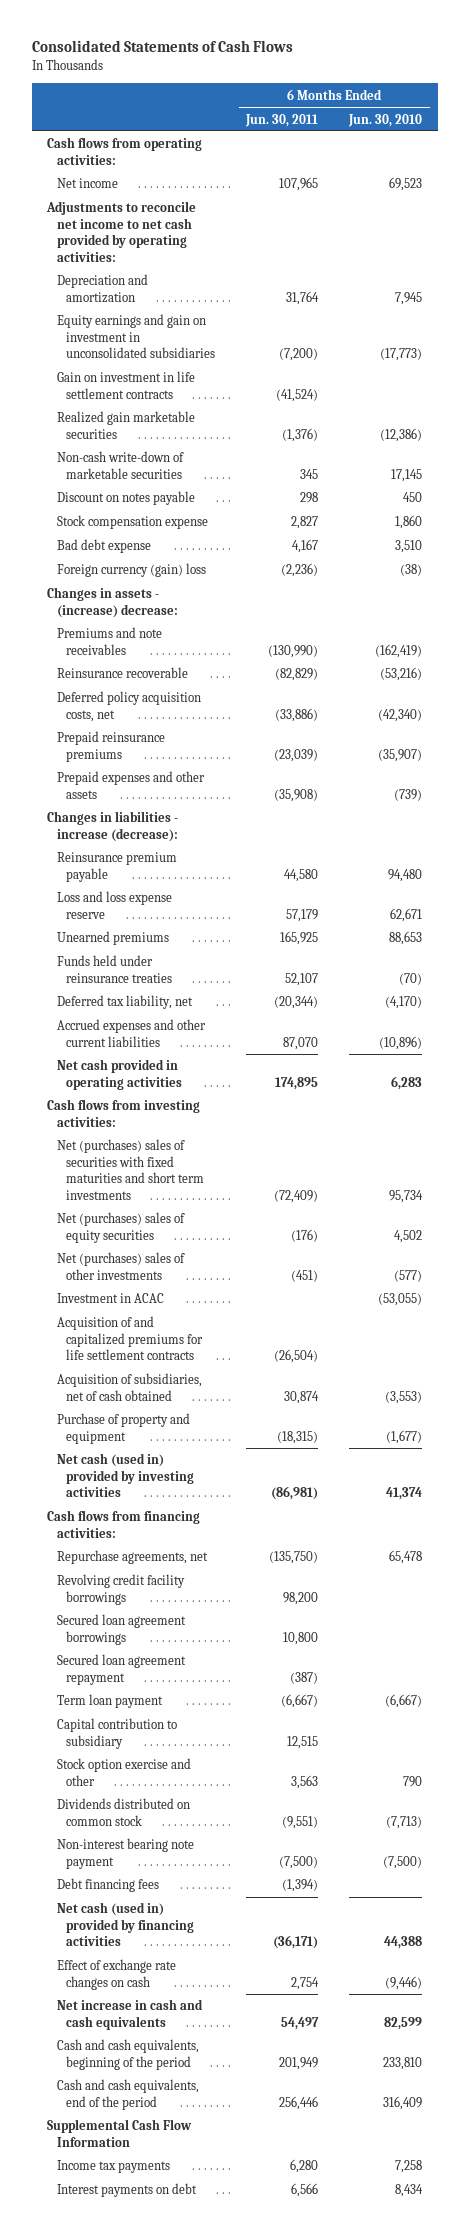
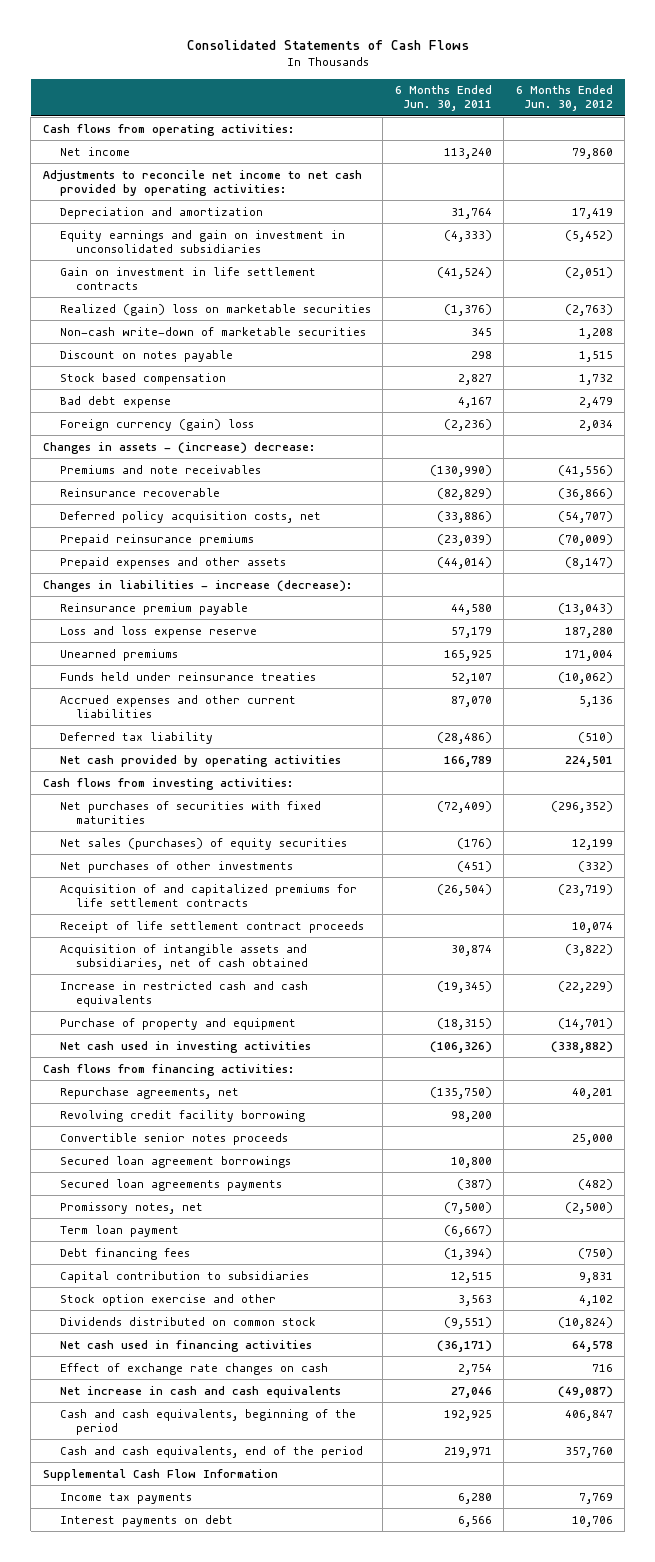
- | 6 Months Ended Jun. 30, 2011 | 6 Months Ended Jun. 30, 2010
+ | 6 Months Ended Jun. 30, 2011 | 6 Months Ended Jun. 30, 2012
- Net income | 107,965 | 69,523
+ Net income | 113,240 | 79,860
- Equity earnings and gain on investment in unconsolidated subsidiaries | (7,200) | (17,773)
+ Equity earnings and gain on investment in unconsolidated subsidiaries | (4,333) | (5,452)
- Realized gain marketable securities | (1,376) | (12,386)
+ Realized (gain) loss on marketable securities | (1,376) | (2,763)
- Stock compensation expense | 2,827 | 1,860
+ Stock based compensation | 2,827 | 1,732
- Prepaid expenses and other assets | (35,908) | (739)
+ Prepaid expenses and other assets | (44,014) | (8,147)
- Deferred tax liability, net | (20,344) | (4,170)
- Net cash provided in operating activities | 174,895 | 6,283
+ Deferred tax liability | (28,486) | (510)
+ Net cash provided by operating activities | 166,789 | 224,501
- Net (purchases) sales of securities with fixed maturities and short term investments | (72,409) | 95,734
- Net (purchases) sales of equity securities | (176) | 4,502
- Net (purchases) sales of other investments | (451) | (577)
- Investment in ACAC | | (53,055)
+ Net purchases of securities with fixed maturities | (72,409) | (296,352)
+ Net sales (purchases) of equity securities | (176) | 12,199
+ Net purchases of other investments | (451) | (332)
- Acquisition of subsidiaries, net of cash obtained | 30,874 | (3,553)
+ Receipt of life settlement contract proceeds | | 10,074
+ Acquisition of intangible assets and subsidiaries, net of cash obtained | 30,874 | (3,822)
+ Increase in restricted cash and cash equivalents | (19,345) | (22,229)
- Net cash (used in) provided by investing activities | (86,981) | 41,374
+ Net cash used in investing activities | (106,326) | (338,882)
- Revolving credit facility borrowings | 98,200 |
+ Revolving credit facility borrowing | 98,200 |
+ Convertible senior notes proceeds | | 25,000
- Secured loan agreement repayment | (387) |
+ Secured loan agreements payments | (387) | (482)
+ Promissory notes, net | (7,500) | (2,500)
- Capital contribution to subsidiary | 12,515 |
moved up: Debt financing fees | (1,394) | (750)
+ Capital contribution to subsidiaries | 12,515 | 9,831
- Non-interest bearing note payment | (7,500) | (7,500)
- Net cash (used in) provided by financing activities | (36,171) | 44,388
+ Net cash used in financing activities | (36,171) | 64,578
- Net increase in cash and cash equivalents | 54,497 | 82,599
- Cash and cash equivalents, beginning of the period | 201,949 | 233,810
- Cash and cash equivalents, end of the period | 256,446 | 316,409
+ Net increase in cash and cash equivalents | 27,046 | (49,087)
+ Cash and cash equivalents, beginning of the period | 192,925 | 406,847
+ Cash and cash equivalents, end of the period | 219,971 | 357,760

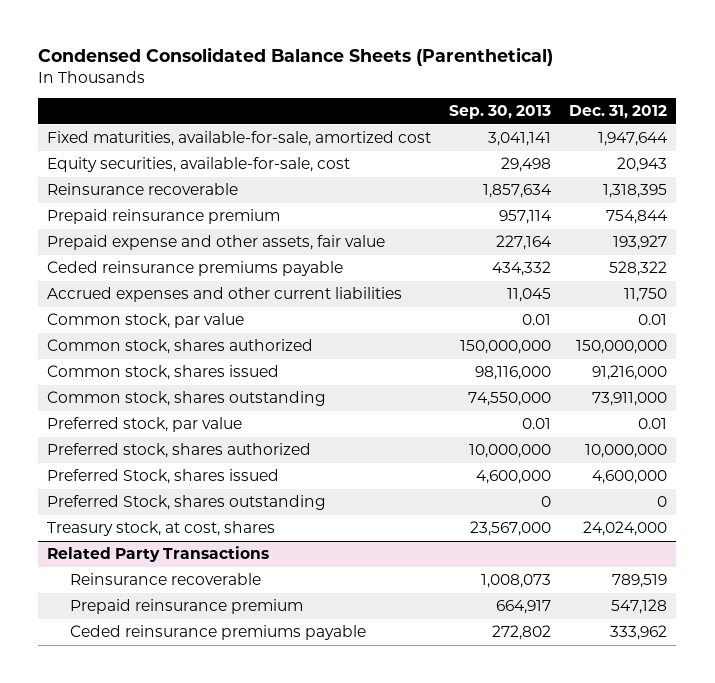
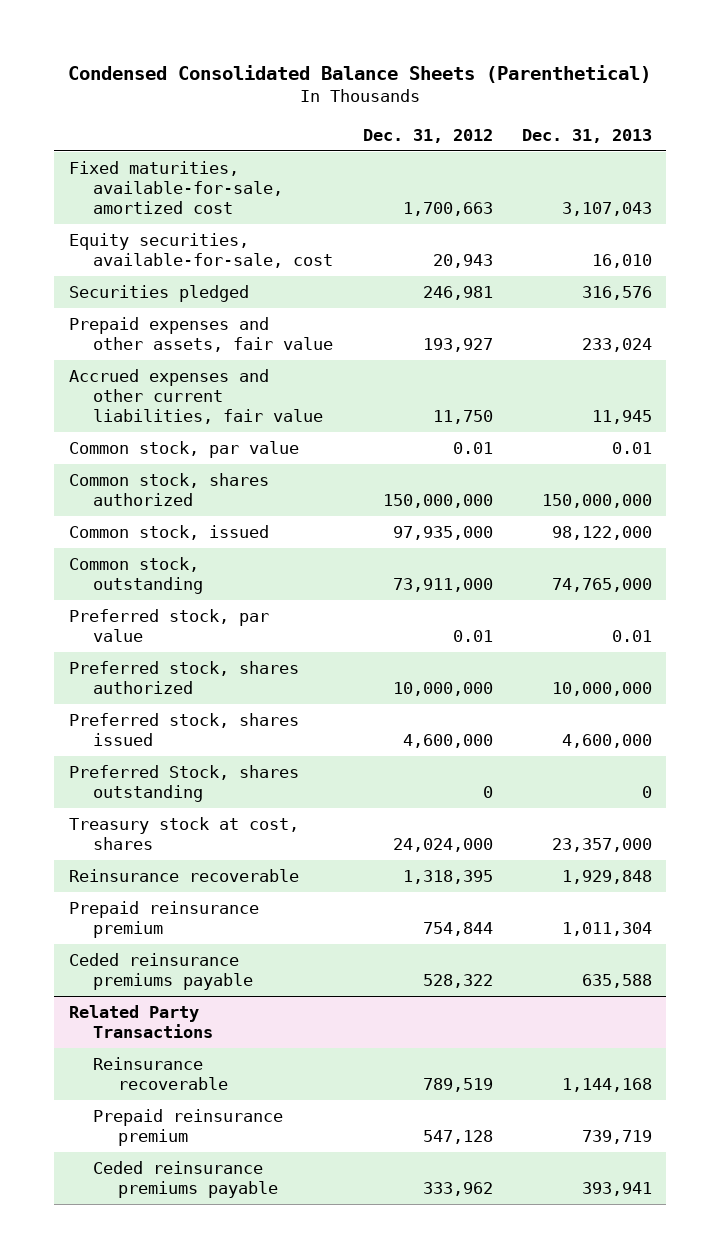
- | Sep. 30, 2013 | Dec. 31, 2012
+ | Dec. 31, 2012 | Dec. 31, 2013
- Fixed maturities, available-for-sale, amortized cost | 3,041,141 | 1,947,644
+ Fixed maturities, available-for-sale, amortized cost | 1,700,663 | 3,107,043
- Prepaid expense and other assets, fair value | 227,164 | 193,927
- Accrued expenses and other current liabilities | 11,045 | 11,750
+ Securities pledged | 246,981 | 316,576
+ Prepaid expenses and other assets, fair value | 193,927 | 233,024
+ Accrued expenses and other current liabilities, fair value | 11,750 | 11,945
- Common stock, shares issued | 98,116,000 | 91,216,000
- Common stock, shares outstanding | 74,550,000 | 73,911,000
+ Common stock, issued | 97,935,000 | 98,122,000
+ Common stock, outstanding | 73,911,000 | 74,765,000
- Preferred Stock, shares issued | 4,600,000 | 4,600,000
+ Preferred stock, shares issued | 4,600,000 | 4,600,000
- Treasury stock, at cost, shares | 23,567,000 | 24,024,000
+ Treasury stock at cost, shares | 24,024,000 | 23,357,000
moved down: Reinsurance recoverable | 1,318,395 | 1,929,848
moved down: Prepaid reinsurance premium | 754,844 | 1,011,304
moved down: Ceded reinsurance premiums payable | 528,322 | 635,588

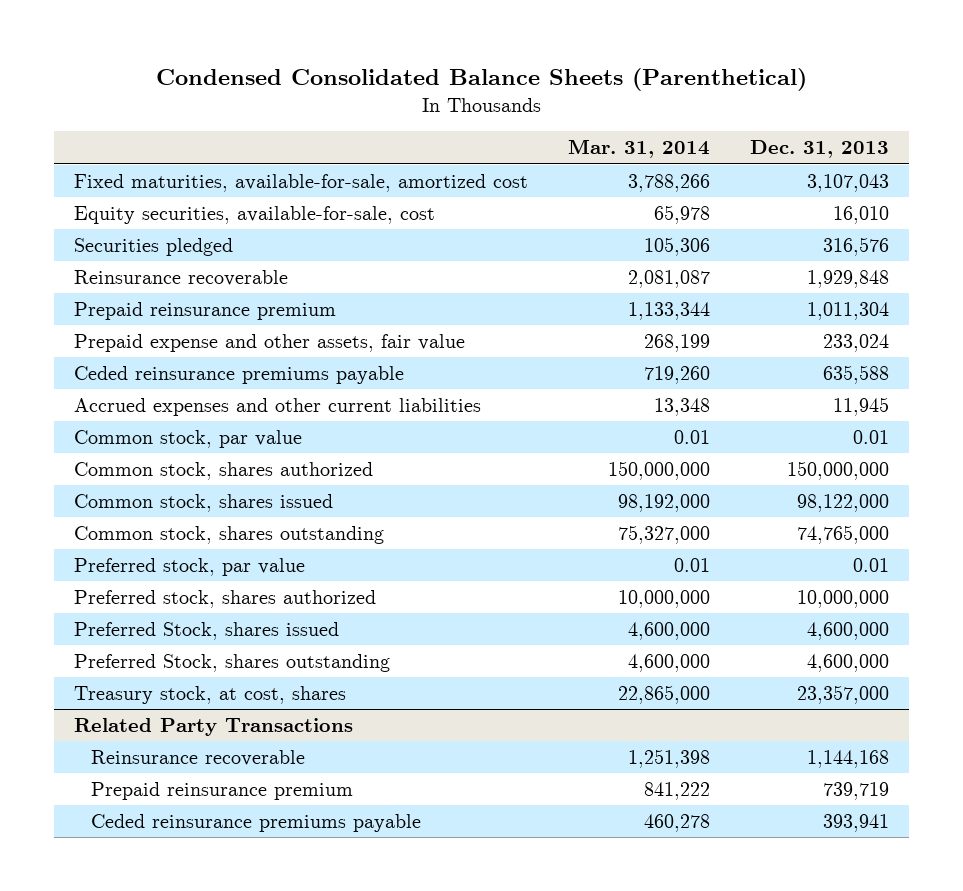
- | Dec. 31, 2012 | Dec. 31, 2013
+ | Mar. 31, 2014 | Dec. 31, 2013
- Prepaid expenses and other assets, fair value | 193,927 | 233,024
- Accrued expenses and other current liabilities, fair value | 11,750 | 11,945
moved up: Reinsurance recoverable | 2,081,087 | 1,929,848
moved up: Prepaid reinsurance premium | 1,133,344 | 1,011,304
+ Prepaid expense and other assets, fair value | 268,199 | 233,024
moved up: Ceded reinsurance premiums payable | 719,260 | 635,588
+ Accrued expenses and other current liabilities | 13,348 | 11,945
- Common stock, issued | 97,935,000 | 98,122,000
- Common stock, outstanding | 73,911,000 | 74,765,000
+ Common stock, shares issued | 98,192,000 | 98,122,000
+ Common stock, shares outstanding | 75,327,000 | 74,765,000
- Preferred stock, shares issued | 4,600,000 | 4,600,000
- Preferred Stock, shares outstanding | 0 | 0
- Treasury stock at cost, shares | 24,024,000 | 23,357,000
+ Preferred Stock, shares issued | 4,600,000 | 4,600,000
+ Preferred Stock, shares outstanding | 4,600,000 | 4,600,000
+ Treasury stock, at cost, shares | 22,865,000 | 23,357,000

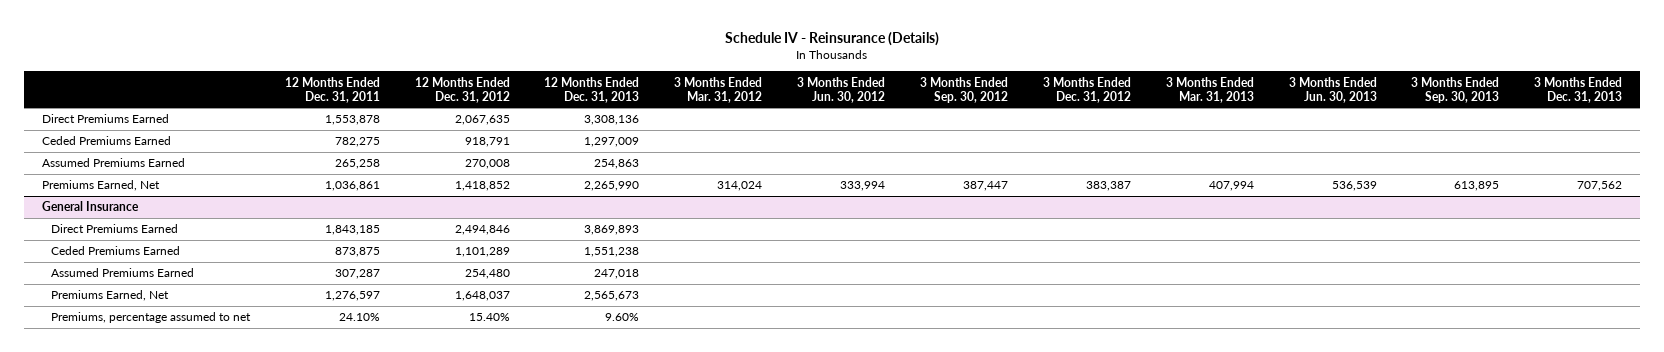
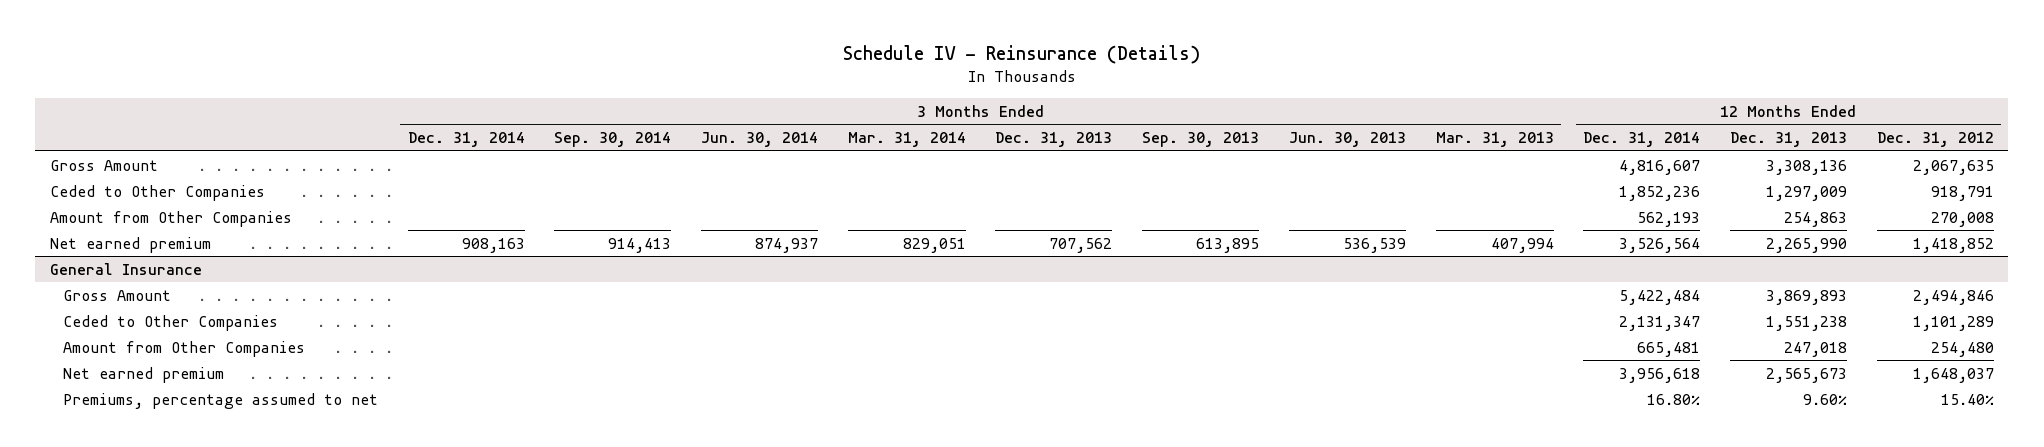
- | 12 Months Ended Dec. 31, 2011 | 12 Months Ended Dec. 31, 2012 | 12 Months Ended Dec. 31, 2013 | 3 Months Ended Mar. 31, 2012 | 3 Months Ended Jun. 30, 2012 | 3 Months Ended Sep. 30, 2012 | 3 Months Ended Dec. 31, 2012 | 3 Months Ended Mar. 31, 2013 | 3 Months Ended Jun. 30, 2013 | 3 Months Ended Sep. 30, 2013 | 3 Months Ended Dec. 31, 2013
+ | 3 Months Ended Dec. 31, 2014 | 3 Months Ended Sep. 30, 2014 | 3 Months Ended Jun. 30, 2014 | 3 Months Ended Mar. 31, 2014 | 3 Months Ended Dec. 31, 2013 | 3 Months Ended Sep. 30, 2013 | 3 Months Ended Jun. 30, 2013 | 3 Months Ended Mar. 31, 2013 | 12 Months Ended Dec. 31, 2014 | 12 Months Ended Dec. 31, 2013 | 12 Months Ended Dec. 31, 2012
- Direct Premiums Earned | 1,553,878 | 2,067,635 | 3,308,136 | | | | | | | |
- Ceded Premiums Earned | 782,275 | 918,791 | 1,297,009 | | | | | | | |
- Assumed Premiums Earned | 265,258 | 270,008 | 254,863 | | | | | | | |
- Premiums Earned, Net | 1,036,861 | 1,418,852 | 2,265,990 | 314,024 | 333,994 | 387,447 | 383,387 | 407,994 | 536,539 | 613,895 | 707,562
+ Gross Amount | | | | | | | | | 4,816,607 | 3,308,136 | 2,067,635
+ Ceded to Other Companies | | | | | | | | | 1,852,236 | 1,297,009 | 918,791
+ Amount from Other Companies | | | | | | | | | 562,193 | 254,863 | 270,008
+ Net earned premium | 908,163 | 914,413 | 874,937 | 829,051 | 707,562 | 613,895 | 536,539 | 407,994 | 3,526,564 | 2,265,990 | 1,418,852
@ General Insurance
- Direct Premiums Earned | 1,843,185 | 2,494,846 | 3,869,893 | | | | | | | |
- Ceded Premiums Earned | 873,875 | 1,101,289 | 1,551,238 | | | | | | | |
- Assumed Premiums Earned | 307,287 | 254,480 | 247,018 | | | | | | | |
- Premiums Earned, Net | 1,276,597 | 1,648,037 | 2,565,673 | | | | | | | |
+ Gross Amount | | | | | | | | | 5,422,484 | 3,869,893 | 2,494,846
+ Ceded to Other Companies | | | | | | | | | 2,131,347 | 1,551,238 | 1,101,289
+ Amount from Other Companies | | | | | | | | | 665,481 | 247,018 | 254,480
+ Net earned premium | | | | | | | | | 3,956,618 | 2,565,673 | 1,648,037

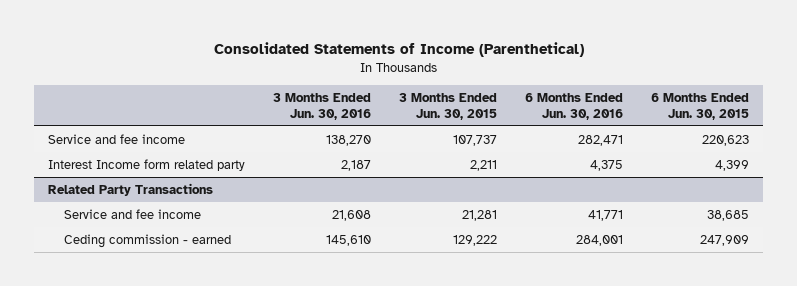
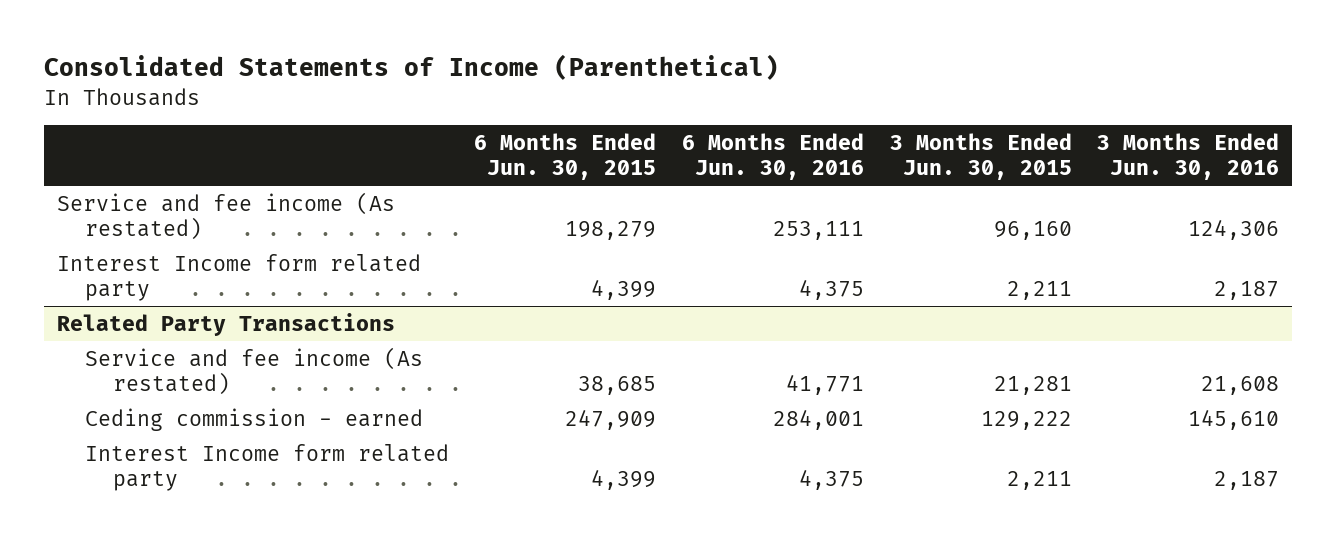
- | 3 Months Ended Jun. 30, 2016 | 3 Months Ended Jun. 30, 2015 | 6 Months Ended Jun. 30, 2016 | 6 Months Ended Jun. 30, 2015
+ | 6 Months Ended Jun. 30, 2015 | 6 Months Ended Jun. 30, 2016 | 3 Months Ended Jun. 30, 2015 | 3 Months Ended Jun. 30, 2016
- Service and fee income | 138,270 | 107,737 | 282,471 | 220,623
+ Service and fee income (As restated) | 198,279 | 253,111 | 96,160 | 124,306
@ Related Party Transactions
- Service and fee income | 21,608 | 21,281 | 41,771 | 38,685
+ Service and fee income (As restated) | 38,685 | 41,771 | 21,281 | 21,608
+ Interest Income form related party | 4,399 | 4,375 | 2,211 | 2,187

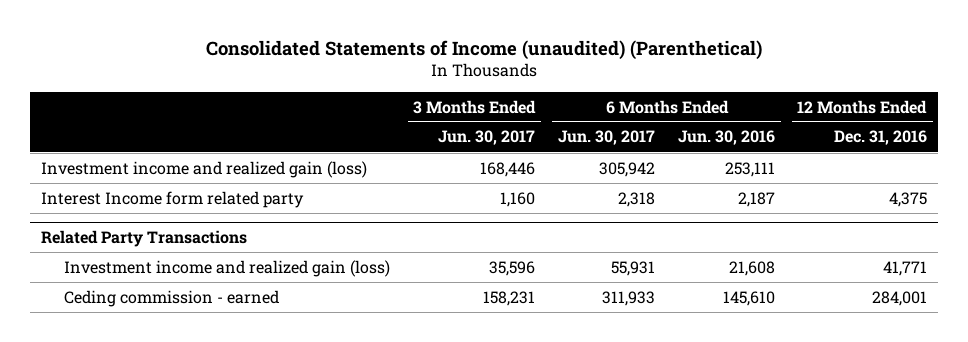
- Consolidated Statements of Income (Parenthetical)
+ Consolidated Statements of Income (unaudited) (Parenthetical)
- | 6 Months Ended Jun. 30, 2015 | 6 Months Ended Jun. 30, 2016 | 3 Months Ended Jun. 30, 2015 | 3 Months Ended Jun. 30, 2016
+ | 3 Months Ended Jun. 30, 2017 | 6 Months Ended Jun. 30, 2017 | 6 Months Ended Jun. 30, 2016 | 12 Months Ended Dec. 31, 2016
- Service and fee income (As restated) | 198,279 | 253,111 | 96,160 | 124,306
- Interest Income form related party | 4,399 | 4,375 | 2,211 | 2,187
+ Investment income and realized gain (loss) | 168,446 | 305,942 | 253,111 |
+ Interest Income form related party | 1,160 | 2,318 | 2,187 | 4,375
@ Related Party Transactions
- Service and fee income (As restated) | 38,685 | 41,771 | 21,281 | 21,608
- Ceding commission - earned | 247,909 | 284,001 | 129,222 | 145,610
- Interest Income form related party | 4,399 | 4,375 | 2,211 | 2,187
+ Investment income and realized gain (loss) | 35,596 | 55,931 | 21,608 | 41,771
+ Ceding commission - earned | 158,231 | 311,933 | 145,610 | 284,001

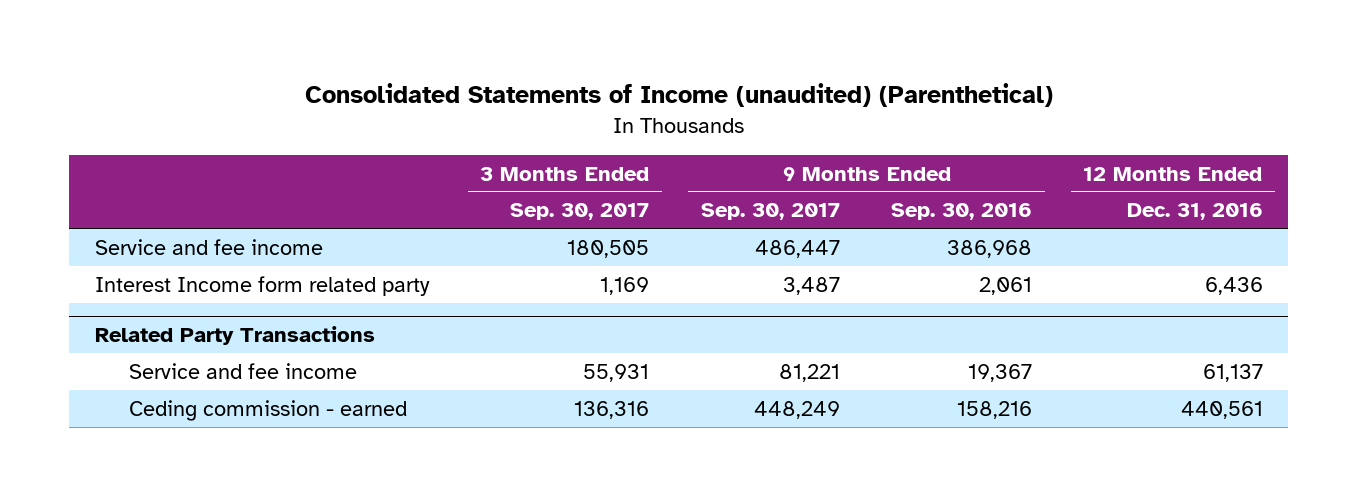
- | 3 Months Ended Jun. 30, 2017 | 6 Months Ended Jun. 30, 2017 | 6 Months Ended Jun. 30, 2016 | 12 Months Ended Dec. 31, 2016
+ | 3 Months Ended Sep. 30, 2017 | 9 Months Ended Sep. 30, 2017 | 9 Months Ended Sep. 30, 2016 | 12 Months Ended Dec. 31, 2016
- Investment income and realized gain (loss) | 168,446 | 305,942 | 253,111 |
- Interest Income form related party | 1,160 | 2,318 | 2,187 | 4,375
+ Service and fee income | 180,505 | 486,447 | 386,968 |
+ Interest Income form related party | 1,169 | 3,487 | 2,061 | 6,436
@ Related Party Transactions
- Investment income and realized gain (loss) | 35,596 | 55,931 | 21,608 | 41,771
- Ceding commission - earned | 158,231 | 311,933 | 145,610 | 284,001
+ Service and fee income | 55,931 | 81,221 | 19,367 | 61,137
+ Ceding commission - earned | 136,316 | 448,249 | 158,216 | 440,561

